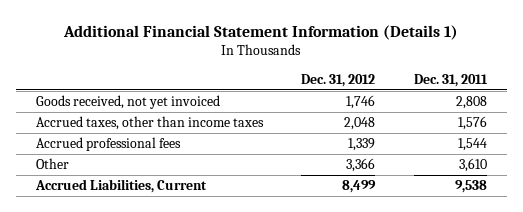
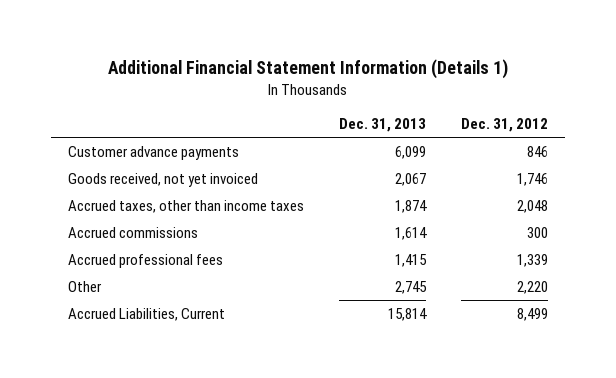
- | Dec. 31, 2012 | Dec. 31, 2011
+ | Dec. 31, 2013 | Dec. 31, 2012
+ Customer advance payments | 6,099 | 846
+ Accrued commissions | 1,614 | 300
- Other | 3,366 | 3,610
+ Other | 2,745 | 2,220

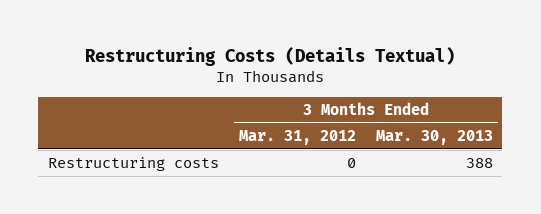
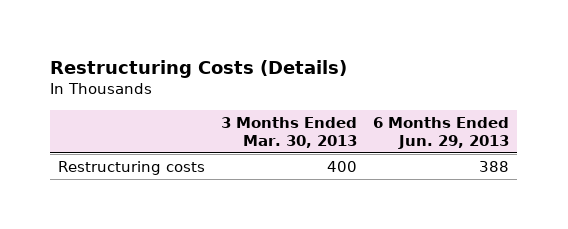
- Restructuring Costs (Details Textual)
+ Restructuring Costs (Details)
- | 3 Months Ended Mar. 31, 2012 | 3 Months Ended Mar. 30, 2013
+ | 3 Months Ended Mar. 30, 2013 | 6 Months Ended Jun. 29, 2013
- Restructuring costs | 0 | 388
+ Restructuring costs | 400 | 388

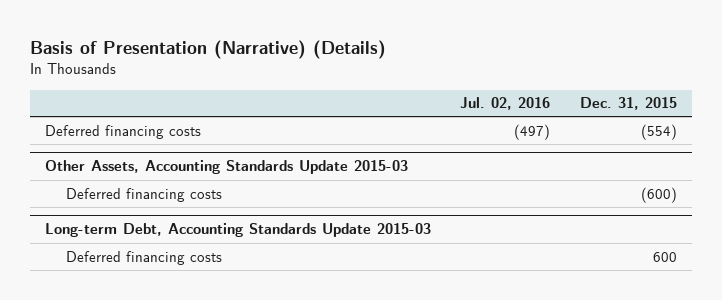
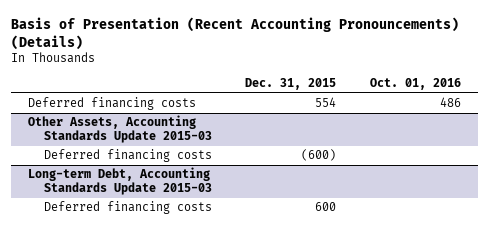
- Basis of Presentation (Narrative) (Details)
+ Basis of Presentation (Recent Accounting Pronouncements) (Details)
- | Jul. 02, 2016 | Dec. 31, 2015
+ | Dec. 31, 2015 | Oct. 01, 2016
- Deferred financing costs | (497) | (554)
+ Deferred financing costs | 554 | 486

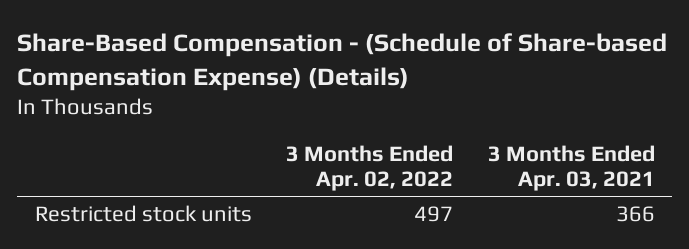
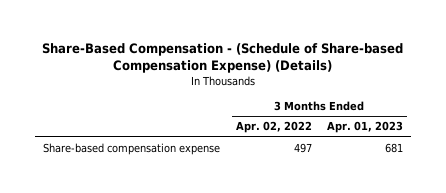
- | 3 Months Ended Apr. 02, 2022 | 3 Months Ended Apr. 03, 2021
+ | 3 Months Ended Apr. 02, 2022 | 3 Months Ended Apr. 01, 2023
- Restricted stock units | 497 | 366
+ Share-based compensation expense | 497 | 681

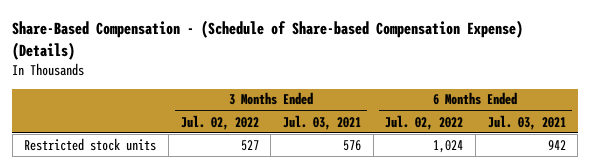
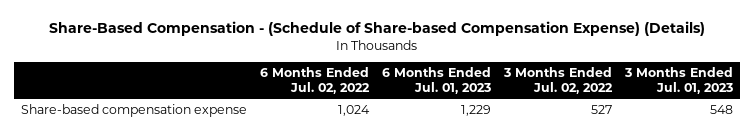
- | 3 Months Ended Jul. 02, 2022 | 3 Months Ended Jul. 03, 2021 | 6 Months Ended Jul. 02, 2022 | 6 Months Ended Jul. 03, 2021
+ | 6 Months Ended Jul. 02, 2022 | 6 Months Ended Jul. 01, 2023 | 3 Months Ended Jul. 02, 2022 | 3 Months Ended Jul. 01, 2023
- Restricted stock units | 527 | 576 | 1,024 | 942
+ Share-based compensation expense | 1,024 | 1,229 | 527 | 548

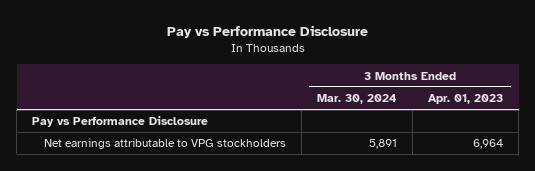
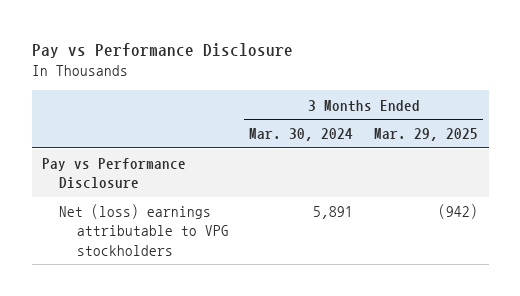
- | 3 Months Ended Mar. 30, 2024 | 3 Months Ended Apr. 01, 2023
+ | 3 Months Ended Mar. 30, 2024 | 3 Months Ended Mar. 29, 2025
- Net earnings attributable to VPG stockholders | 5,891 | 6,964
+ Net (loss) earnings attributable to VPG stockholders | 5,891 | (942)

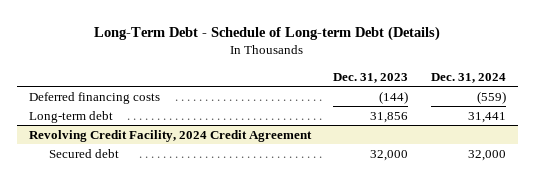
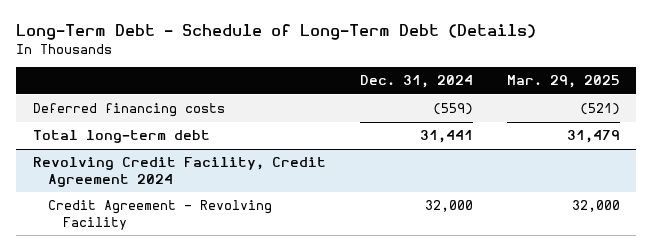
- Long-Term Debt - Schedule of Long-term Debt (Details)
+ Long-Term Debt - Schedule of Long-Term Debt (Details)
- | Dec. 31, 2023 | Dec. 31, 2024
+ | Dec. 31, 2024 | Mar. 29, 2025
- Long-term debt | 31,856 | 31,441
- Revolving Credit Facility, 2024 Credit Agreement
- Secured debt | 32,000 | 32,000
+ Total long-term debt | 31,441 | 31,479
+ Revolving Credit Facility, Credit Agreement 2024
+ Credit Agreement - Revolving Facility | 32,000 | 32,000

